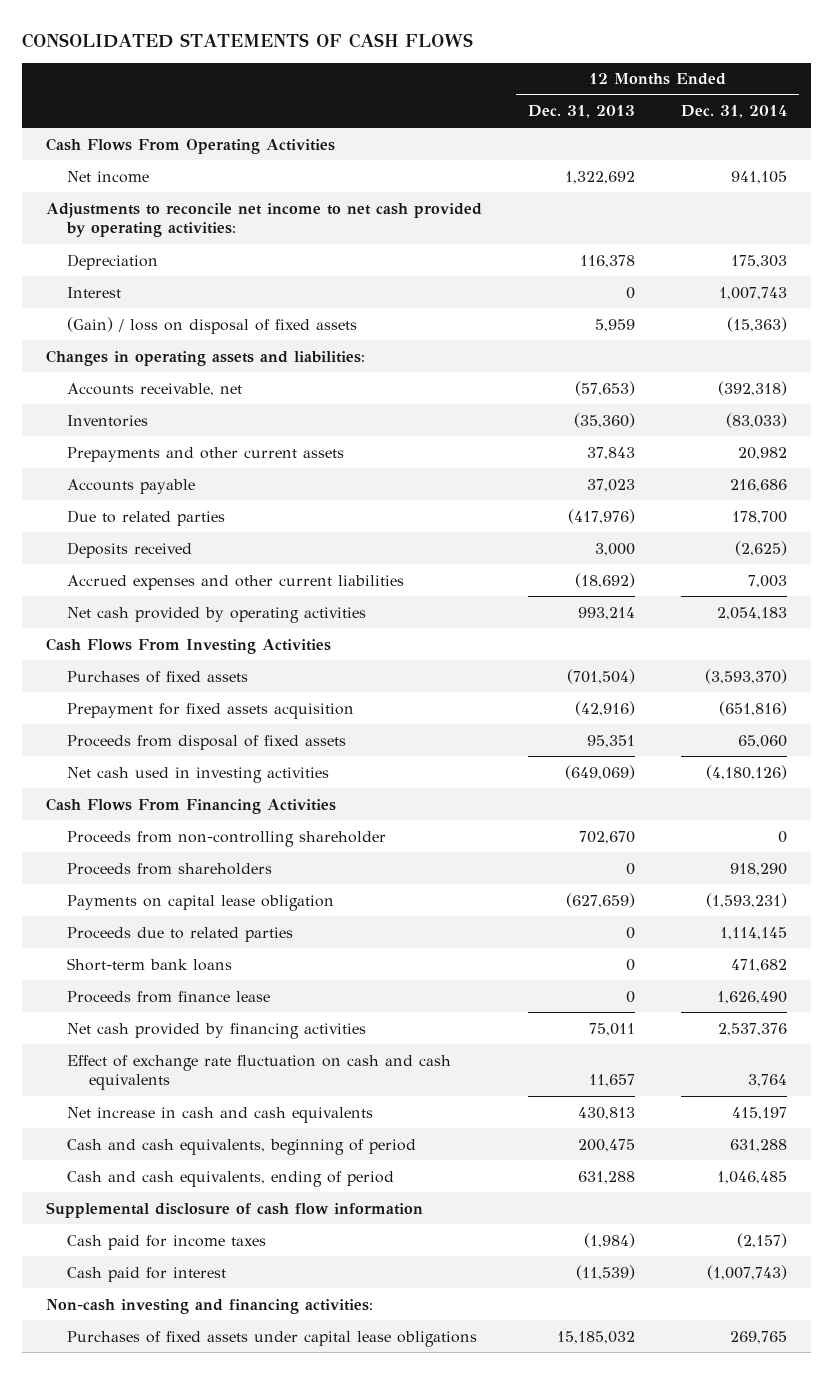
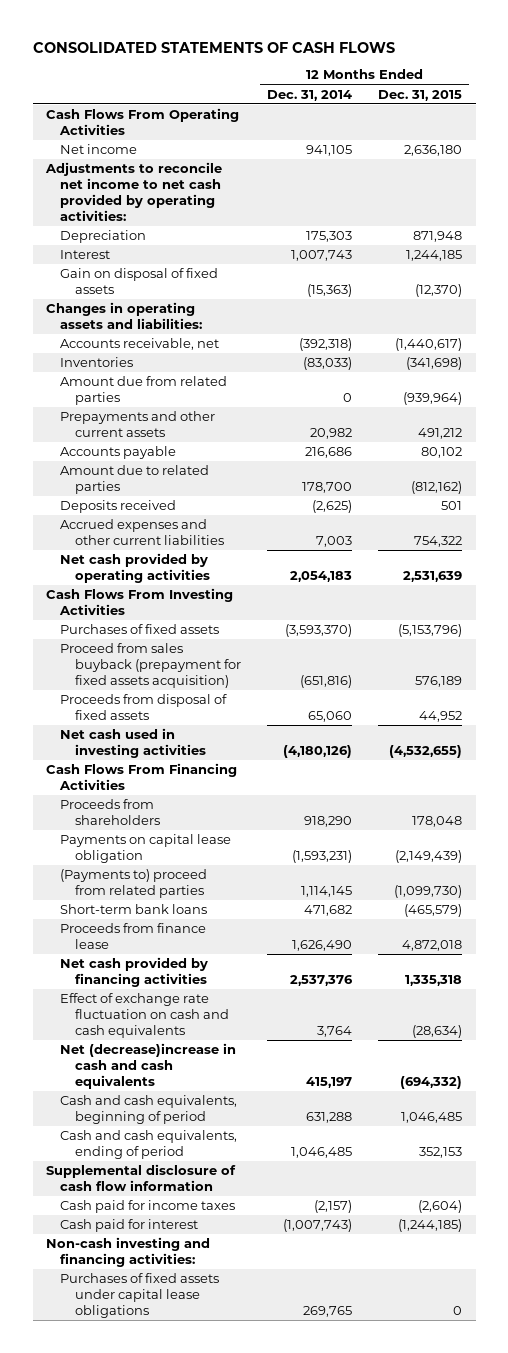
- | 12 Months Ended Dec. 31, 2013 | 12 Months Ended Dec. 31, 2014
+ | 12 Months Ended Dec. 31, 2014 | 12 Months Ended Dec. 31, 2015
- (Gain) / loss on disposal of fixed assets | 5,959 | (15,363)
+ Gain on disposal of fixed assets | (15,363) | (12,370)
+ Amount due from related parties | 0 | (939,964)
- Due to related parties | (417,976) | 178,700
+ Amount due to related parties | 178,700 | (812,162)
- Prepayment for fixed assets acquisition | (42,916) | (651,816)
+ Proceed from sales buyback (prepayment for fixed assets acquisition) | (651,816) | 576,189
- Proceeds from non-controlling shareholder | 702,670 | 0
- Proceeds due to related parties | 0 | 1,114,145
+ (Payments to) proceed from related parties | 1,114,145 | (1,099,730)
- Net increase in cash and cash equivalents | 430,813 | 415,197
+ Net (decrease)increase in cash and cash equivalents | 415,197 | (694,332)

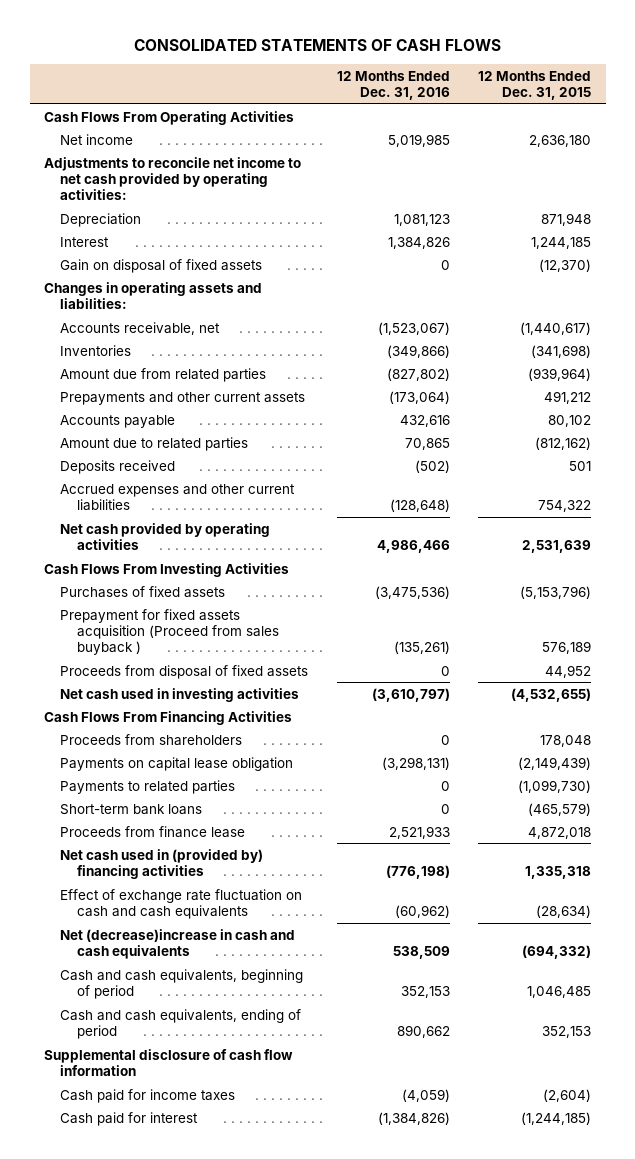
- | 12 Months Ended Dec. 31, 2014 | 12 Months Ended Dec. 31, 2015
+ | 12 Months Ended Dec. 31, 2016 | 12 Months Ended Dec. 31, 2015
- Proceed from sales buyback (prepayment for fixed assets acquisition) | (651,816) | 576,189
+ Prepayment for fixed assets acquisition (Proceed from sales buyback ) | (135,261) | 576,189
- (Payments to) proceed from related parties | 1,114,145 | (1,099,730)
+ Payments to related parties | 0 | (1,099,730)
- Net cash provided by financing activities | 2,537,376 | 1,335,318
+ Net cash used in (provided by) financing activities | (776,198) | 1,335,318
- Non-cash investing and financing activities:
- Purchases of fixed assets under capital lease obligations | 269,765 | 0

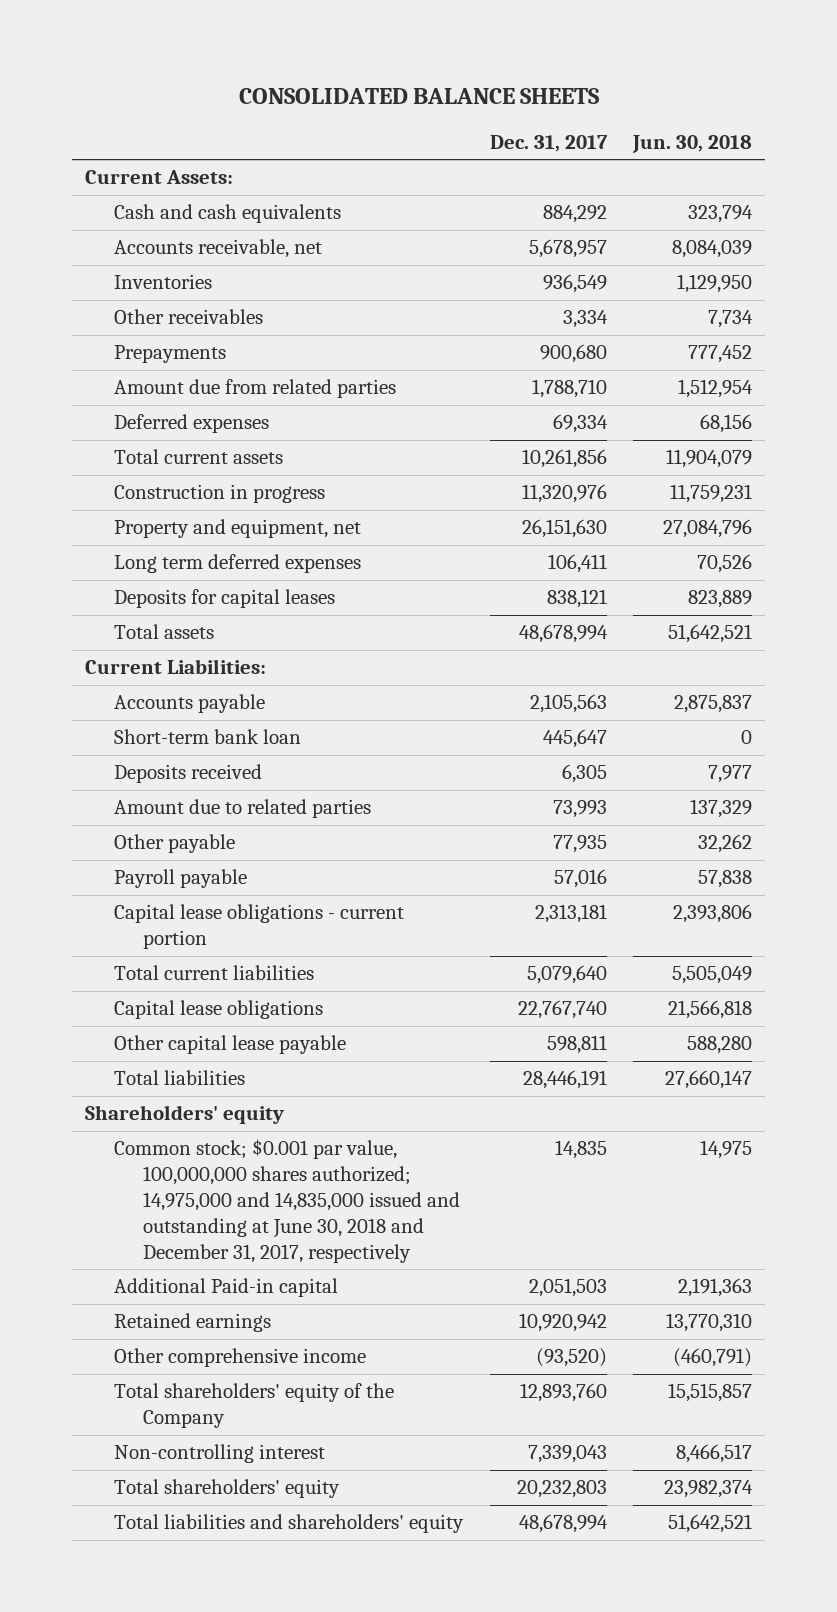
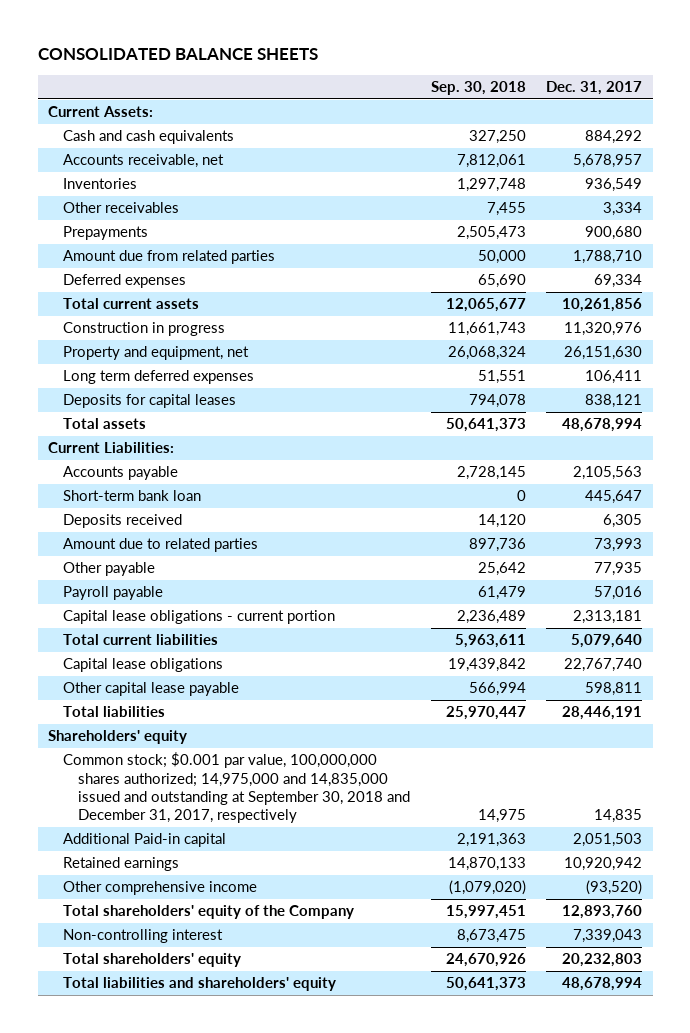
- | Dec. 31, 2017 | Jun. 30, 2018
+ | Sep. 30, 2018 | Dec. 31, 2017
- Common stock; $0.001 par value, 100,000,000 shares authorized; 14,975,000 and 14,835,000 issued and outstanding at June 30, 2018 and December 31, 2017, respectively | 14,835 | 14,975
+ Common stock; $0.001 par value, 100,000,000 shares authorized; 14,975,000 and 14,835,000 issued and outstanding at September 30, 2018 and December 31, 2017, respectively | 14,975 | 14,835

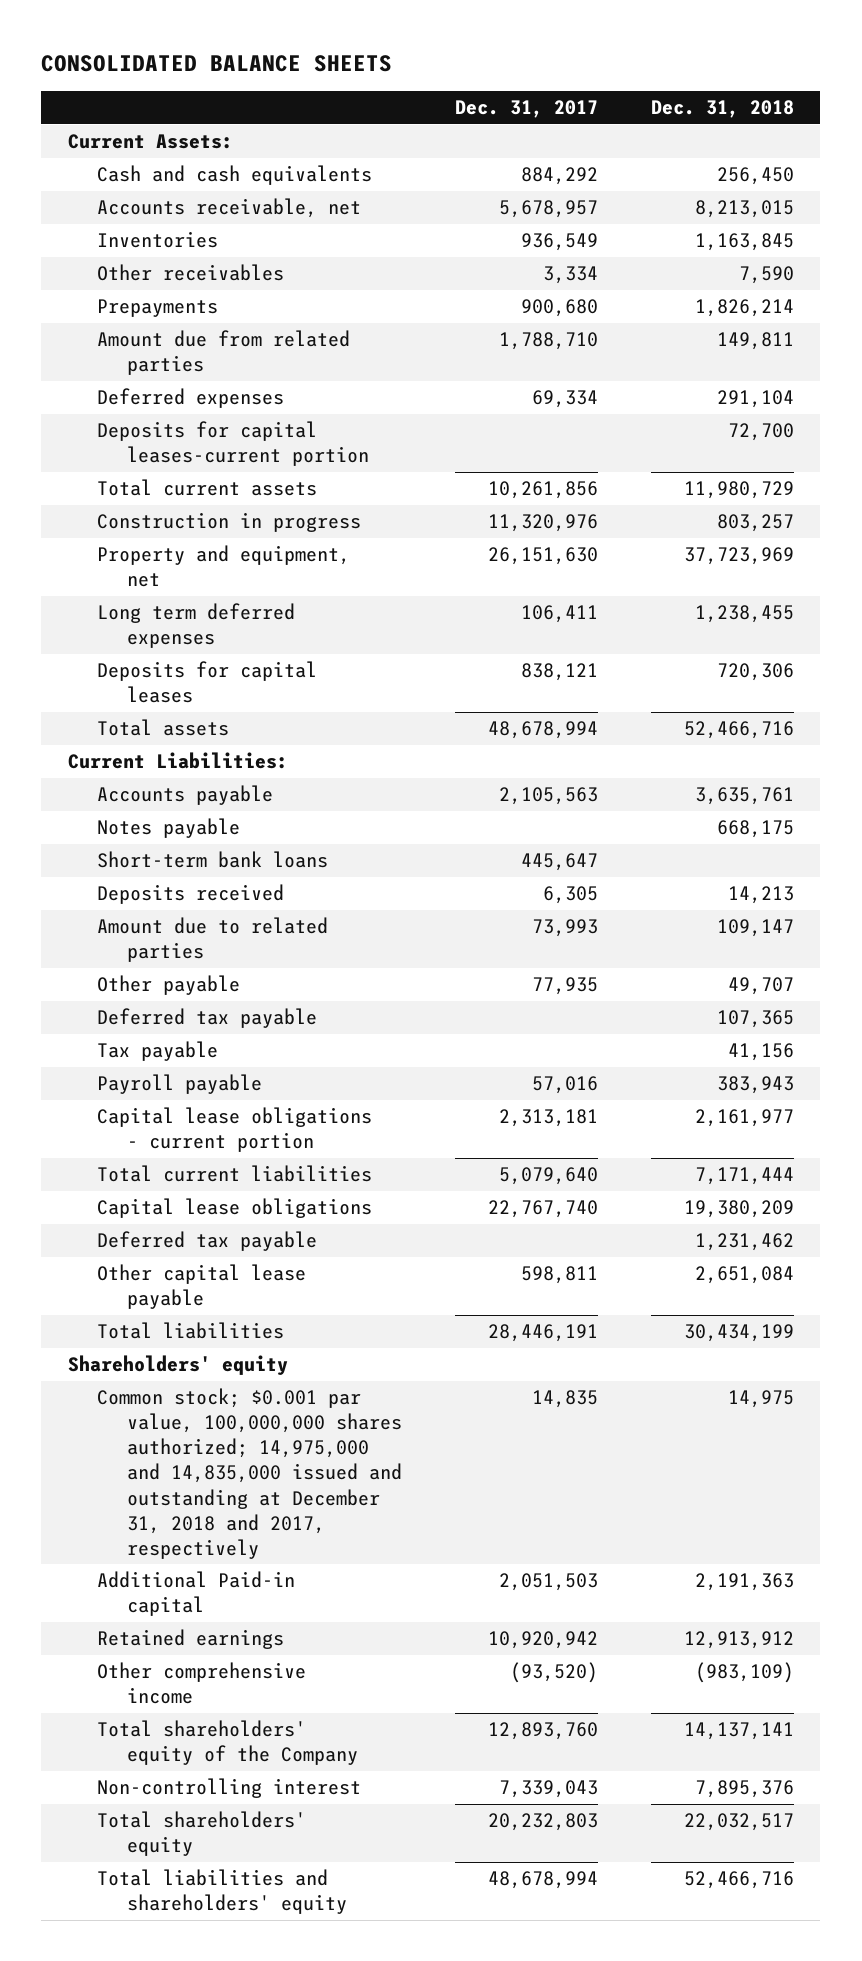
- | Sep. 30, 2018 | Dec. 31, 2017
+ | Dec. 31, 2017 | Dec. 31, 2018
+ Deposits for capital leases-current portion | | 72,700
- Short-term bank loan | 0 | 445,647
+ Notes payable | | 668,175
+ Short-term bank loans | 445,647 |
+ Deferred tax payable | | 107,365
+ Tax payable | | 41,156
+ Deferred tax payable | | 1,231,462
- Common stock; $0.001 par value, 100,000,000 shares authorized; 14,975,000 and 14,835,000 issued and outstanding at September 30, 2018 and December 31, 2017, respectively | 14,975 | 14,835
+ Common stock; $0.001 par value, 100,000,000 shares authorized; 14,975,000 and 14,835,000 issued and outstanding at December 31, 2018 and 2017, respectively | 14,835 | 14,975

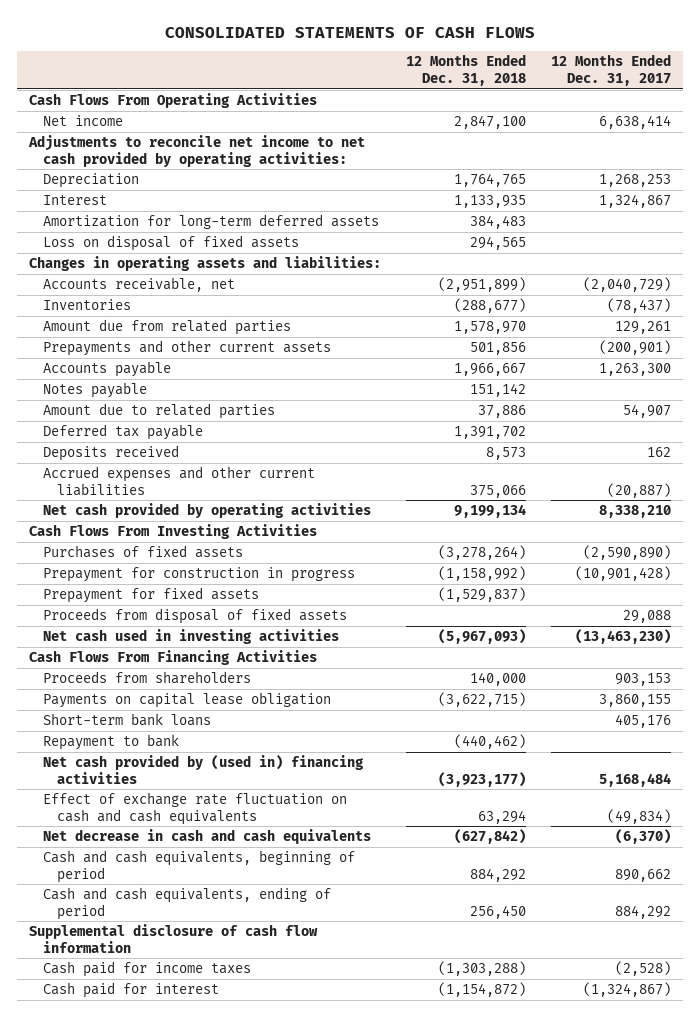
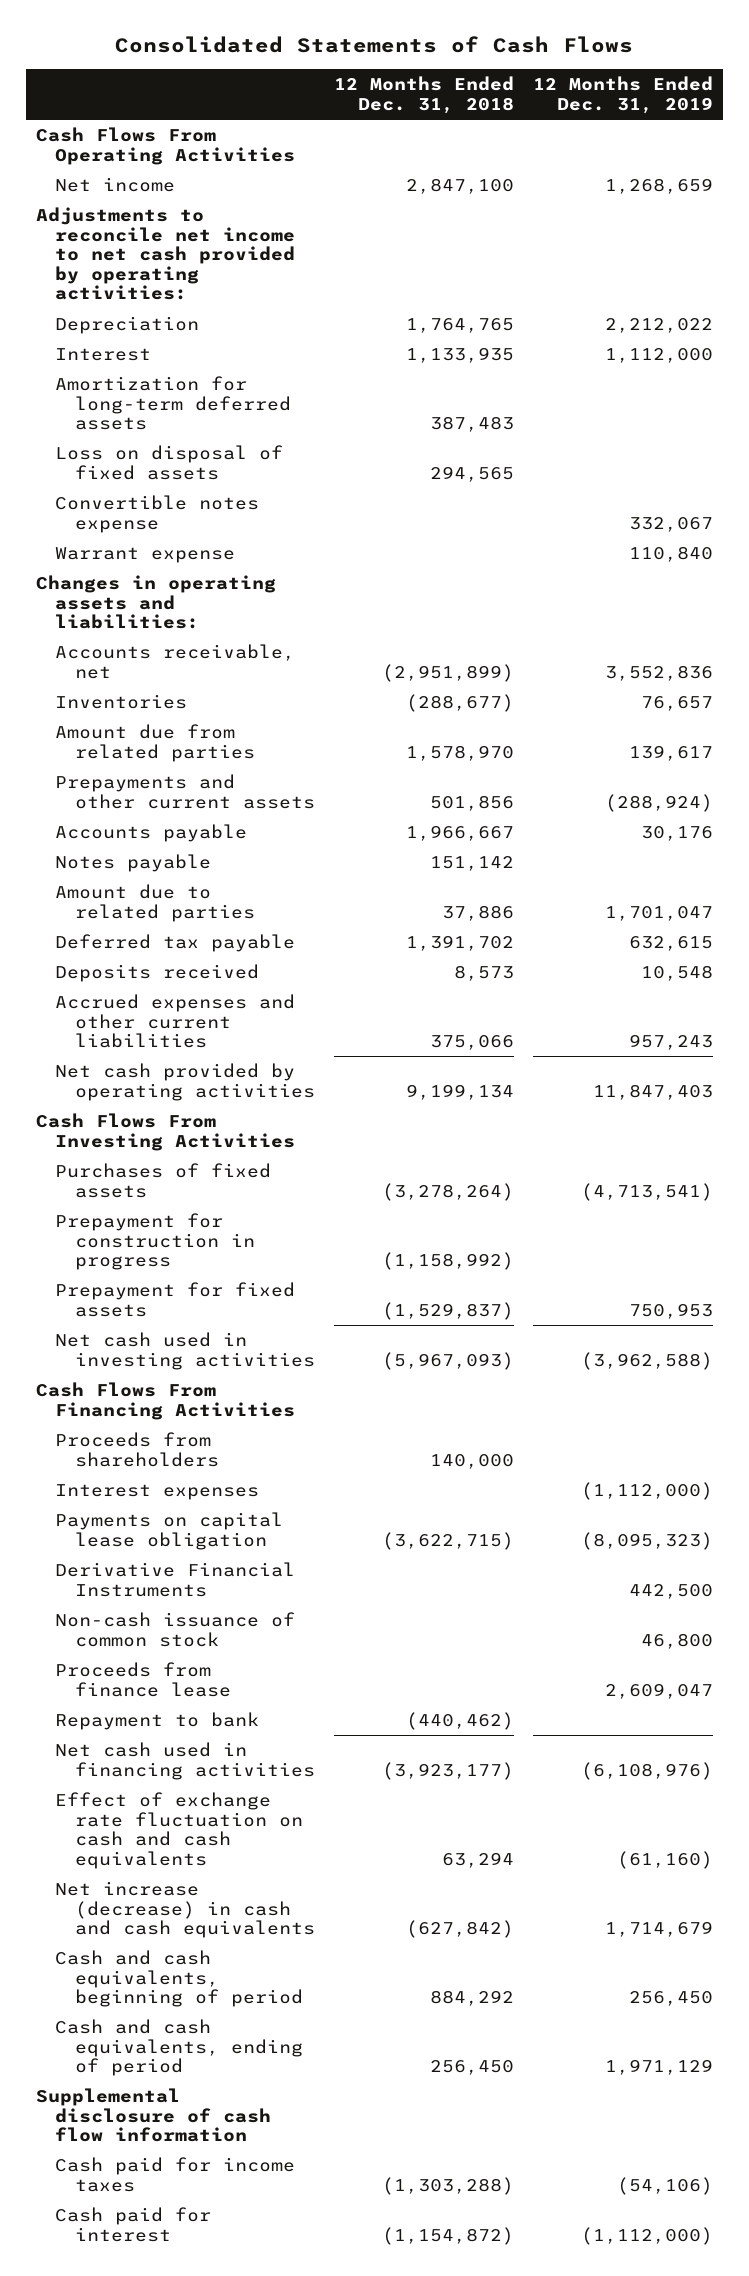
- CONSOLIDATED STATEMENTS OF CASH FLOWS
+ Consolidated Statements of Cash Flows
- | 12 Months Ended Dec. 31, 2018 | 12 Months Ended Dec. 31, 2017
+ | 12 Months Ended Dec. 31, 2018 | 12 Months Ended Dec. 31, 2019
- Amortization for long-term deferred assets | 384,483 |
+ Amortization for long-term deferred assets | 387,483 |
+ Convertible notes expense | | 332,067
+ Warrant expense | | 110,840
- Proceeds from disposal of fixed assets | | 29,088
+ Interest expenses | | (1,112,000)
- Short-term bank loans | | 405,176
+ Derivative Financial Instruments | | 442,500
+ Non-cash issuance of common stock | | 46,800
+ Proceeds from finance lease | | 2,609,047
- Net cash provided by (used in) financing activities | (3,923,177) | 5,168,484
+ Net cash used in financing activities | (3,923,177) | (6,108,976)
- Net decrease in cash and cash equivalents | (627,842) | (6,370)
+ Net increase (decrease) in cash and cash equivalents | (627,842) | 1,714,679

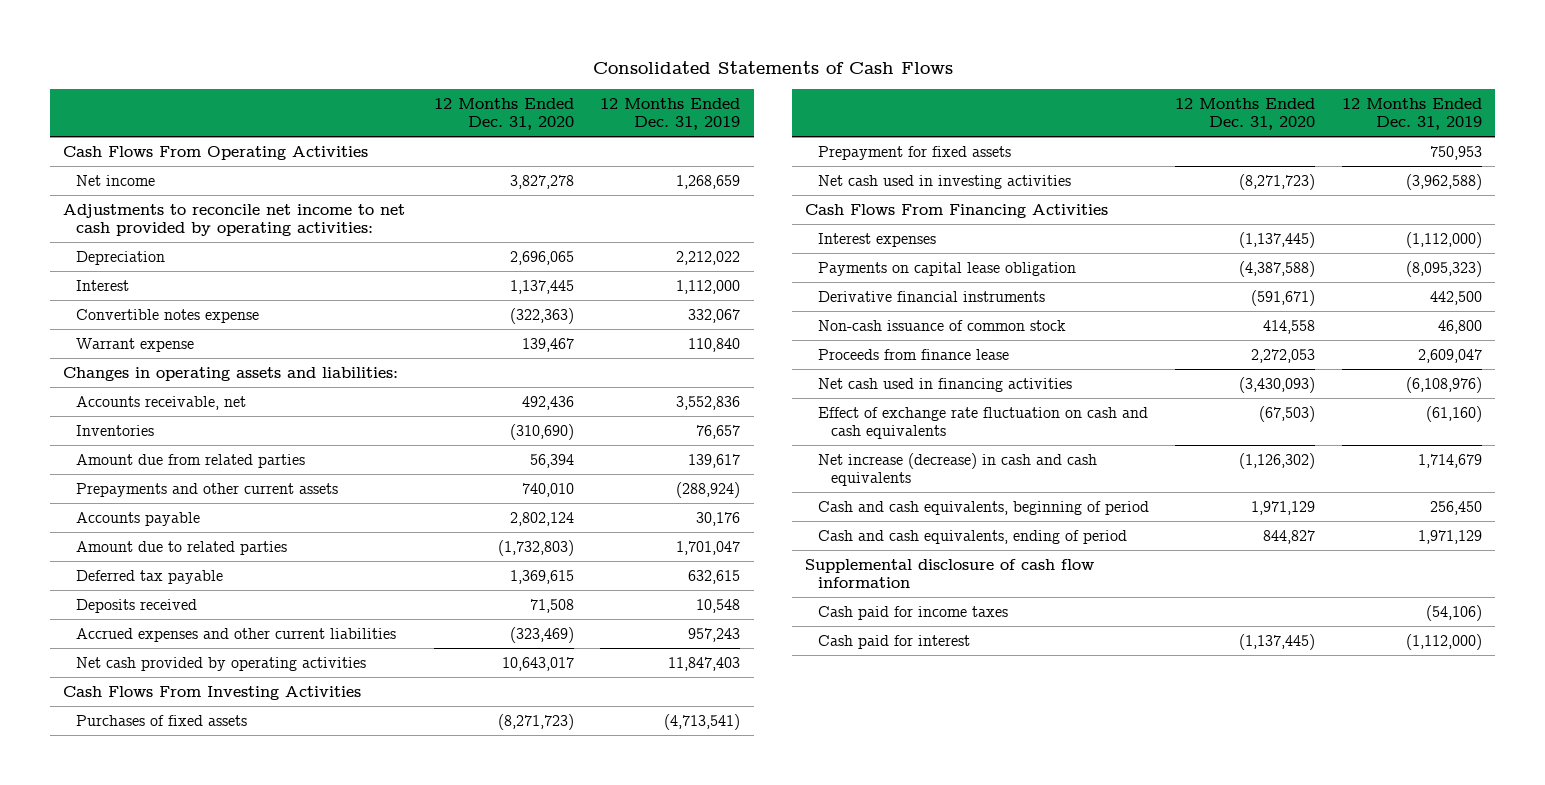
- | 12 Months Ended Dec. 31, 2018 | 12 Months Ended Dec. 31, 2019
+ | 12 Months Ended Dec. 31, 2020 | 12 Months Ended Dec. 31, 2019
- Amortization for long-term deferred assets | 387,483 |
- Loss on disposal of fixed assets | 294,565 |
- Notes payable | 151,142 |
- Prepayment for construction in progress | (1,158,992) |
- Proceeds from shareholders | 140,000 |
- Derivative Financial Instruments | | 442,500
+ Derivative financial instruments | (591,671) | 442,500
- Repayment to bank | (440,462) |

